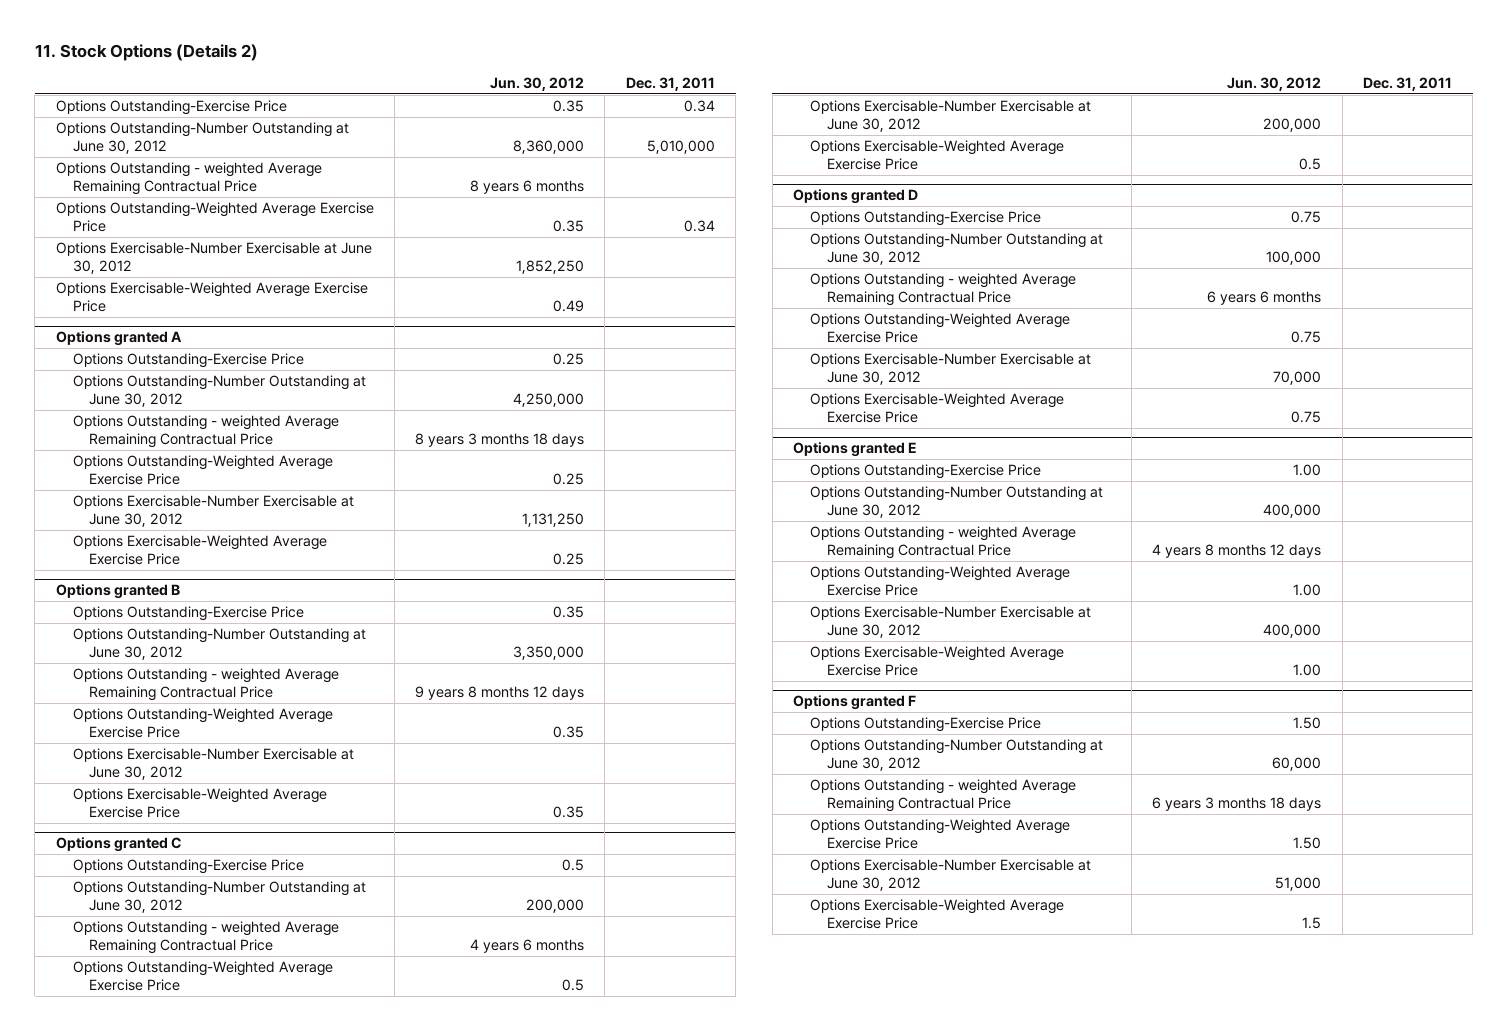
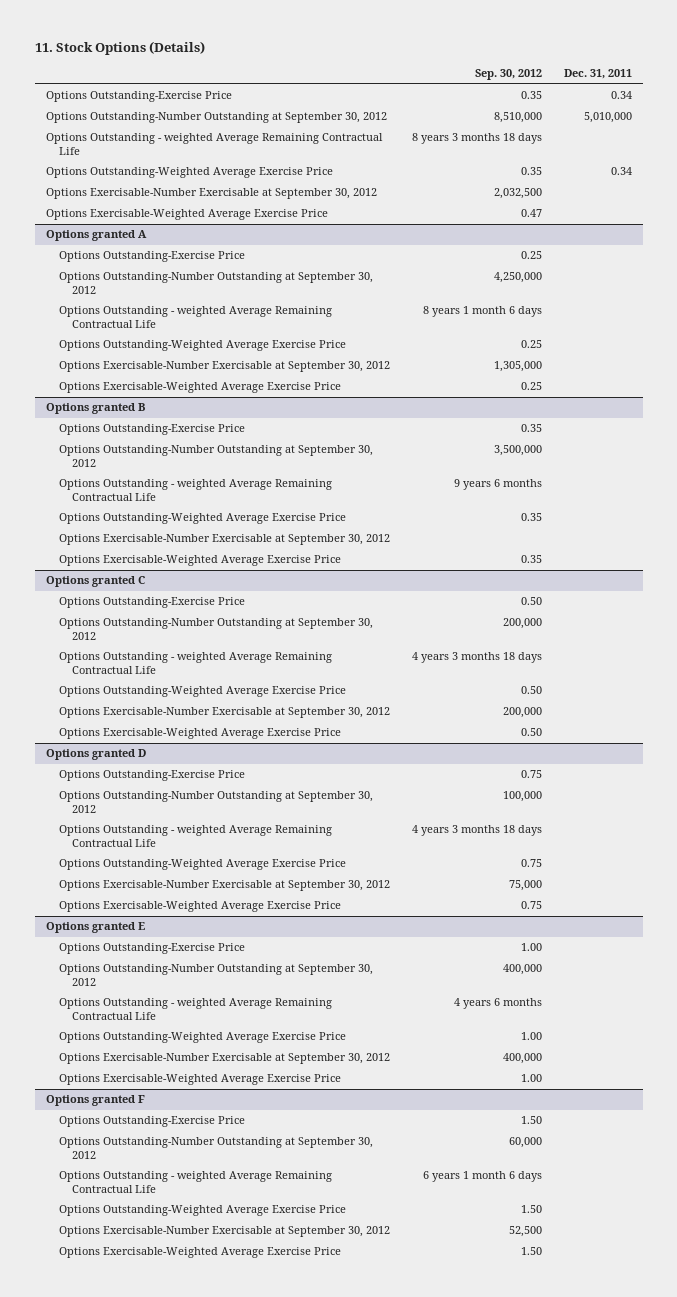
- 11. Stock Options (Details 2)
+ 11. Stock Options (Details)
- | Jun. 30, 2012 | Dec. 31, 2011
+ | Sep. 30, 2012 | Dec. 31, 2011
- Options Outstanding-Number Outstanding at June 30, 2012 | 8,360,000 | 5,010,000
- Options Outstanding - weighted Average Remaining Contractual Price | 8 years 6 months |
+ Options Outstanding-Number Outstanding at September 30, 2012 | 8,510,000 | 5,010,000
+ Options Outstanding - weighted Average Remaining Contractual Life | 8 years 3 months 18 days |
- Options Exercisable-Number Exercisable at June 30, 2012 | 1,852,250 |
+ Options Exercisable-Number Exercisable at September 30, 2012 | 2,032,500 |
@ Options granted A
- Options Outstanding-Number Outstanding at June 30, 2012 | 4,250,000 |
- Options Outstanding - weighted Average Remaining Contractual Price | 8 years 3 months 18 days |
+ Options Outstanding-Number Outstanding at September 30, 2012 | 4,250,000 |
+ Options Outstanding - weighted Average Remaining Contractual Life | 8 years 1 month 6 days |
- Options Exercisable-Number Exercisable at June 30, 2012 | 1,131,250 |
+ Options Exercisable-Number Exercisable at September 30, 2012 | 1,305,000 |
@ Options granted B
- Options Outstanding-Number Outstanding at June 30, 2012 | 3,350,000 |
- Options Outstanding - weighted Average Remaining Contractual Price | 9 years 8 months 12 days |
+ Options Outstanding-Number Outstanding at September 30, 2012 | 3,500,000 |
+ Options Outstanding - weighted Average Remaining Contractual Life | 9 years 6 months |
- Options Exercisable-Number Exercisable at June 30, 2012
+ Options Exercisable-Number Exercisable at September 30, 2012
@ Options granted C
- Options Outstanding-Number Outstanding at June 30, 2012 | 200,000 |
- Options Outstanding - weighted Average Remaining Contractual Price | 4 years 6 months |
+ Options Outstanding-Number Outstanding at September 30, 2012 | 200,000 |
+ Options Outstanding - weighted Average Remaining Contractual Life | 4 years 3 months 18 days |
- Options Exercisable-Number Exercisable at June 30, 2012 | 200,000 |
+ Options Exercisable-Number Exercisable at September 30, 2012 | 200,000 |
@ Options granted D
- Options Outstanding-Number Outstanding at June 30, 2012 | 100,000 |
- Options Outstanding - weighted Average Remaining Contractual Price | 6 years 6 months |
+ Options Outstanding-Number Outstanding at September 30, 2012 | 100,000 |
+ Options Outstanding - weighted Average Remaining Contractual Life | 4 years 3 months 18 days |
- Options Exercisable-Number Exercisable at June 30, 2012 | 70,000 |
+ Options Exercisable-Number Exercisable at September 30, 2012 | 75,000 |
@ Options granted E
- Options Outstanding-Number Outstanding at June 30, 2012 | 400,000 |
- Options Outstanding - weighted Average Remaining Contractual Price | 4 years 8 months 12 days |
+ Options Outstanding-Number Outstanding at September 30, 2012 | 400,000 |
+ Options Outstanding - weighted Average Remaining Contractual Life | 4 years 6 months |
- Options Exercisable-Number Exercisable at June 30, 2012 | 400,000 |
+ Options Exercisable-Number Exercisable at September 30, 2012 | 400,000 |
@ Options granted F
- Options Outstanding-Number Outstanding at June 30, 2012 | 60,000 |
- Options Outstanding - weighted Average Remaining Contractual Price | 6 years 3 months 18 days |
+ Options Outstanding-Number Outstanding at September 30, 2012 | 60,000 |
+ Options Outstanding - weighted Average Remaining Contractual Life | 6 years 1 month 6 days |
- Options Exercisable-Number Exercisable at June 30, 2012 | 51,000 |
+ Options Exercisable-Number Exercisable at September 30, 2012 | 52,500 |

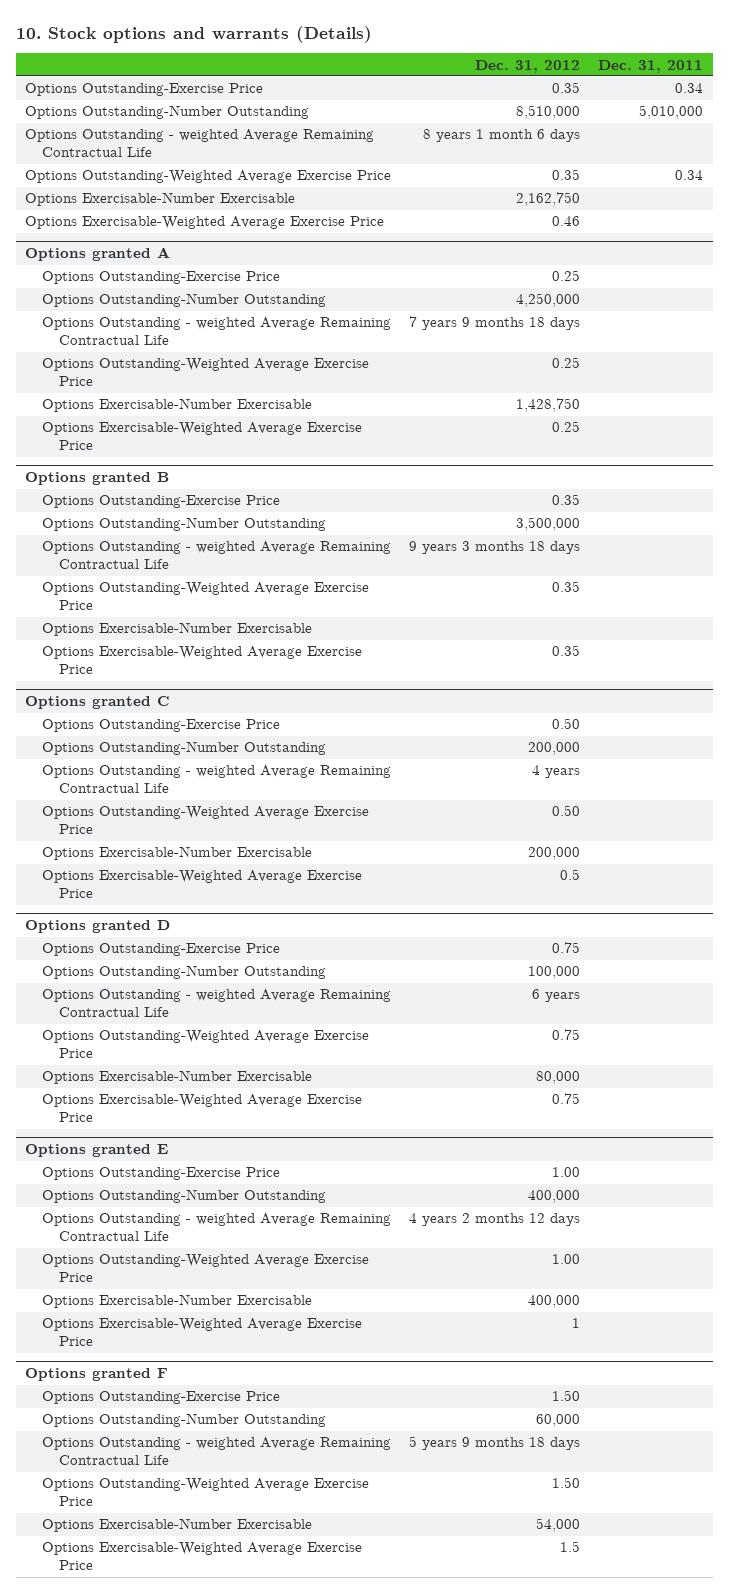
- 11. Stock Options (Details)
+ 10. Stock options and warrants (Details)
- | Sep. 30, 2012 | Dec. 31, 2011
+ | Dec. 31, 2012 | Dec. 31, 2011
- Options Outstanding-Number Outstanding at September 30, 2012 | 8,510,000 | 5,010,000
+ Options Outstanding-Number Outstanding | 8,510,000 | 5,010,000
- Options Exercisable-Number Exercisable at September 30, 2012 | 2,032,500 |
+ Options Exercisable-Number Exercisable | 2,162,750 |
@ Options granted A
- Options Outstanding-Number Outstanding at September 30, 2012 | 4,250,000 |
+ Options Outstanding-Number Outstanding | 4,250,000 |
- Options Exercisable-Number Exercisable at September 30, 2012 | 1,305,000 |
+ Options Exercisable-Number Exercisable | 1,428,750 |
@ Options granted B
- Options Outstanding-Number Outstanding at September 30, 2012 | 3,500,000 |
+ Options Outstanding-Number Outstanding | 3,500,000 |
- Options Exercisable-Number Exercisable at September 30, 2012
+ Options Exercisable-Number Exercisable
@ Options granted C
- Options Outstanding-Number Outstanding at September 30, 2012 | 200,000 |
+ Options Outstanding-Number Outstanding | 200,000 |
- Options Exercisable-Number Exercisable at September 30, 2012 | 200,000 |
+ Options Exercisable-Number Exercisable | 200,000 |
@ Options granted D
- Options Outstanding-Number Outstanding at September 30, 2012 | 100,000 |
+ Options Outstanding-Number Outstanding | 100,000 |
- Options Exercisable-Number Exercisable at September 30, 2012 | 75,000 |
+ Options Exercisable-Number Exercisable | 80,000 |
@ Options granted E
- Options Outstanding-Number Outstanding at September 30, 2012 | 400,000 |
+ Options Outstanding-Number Outstanding | 400,000 |
- Options Exercisable-Number Exercisable at September 30, 2012 | 400,000 |
+ Options Exercisable-Number Exercisable | 400,000 |
@ Options granted F
- Options Outstanding-Number Outstanding at September 30, 2012 | 60,000 |
+ Options Outstanding-Number Outstanding | 60,000 |
- Options Exercisable-Number Exercisable at September 30, 2012 | 52,500 |
+ Options Exercisable-Number Exercisable | 54,000 |

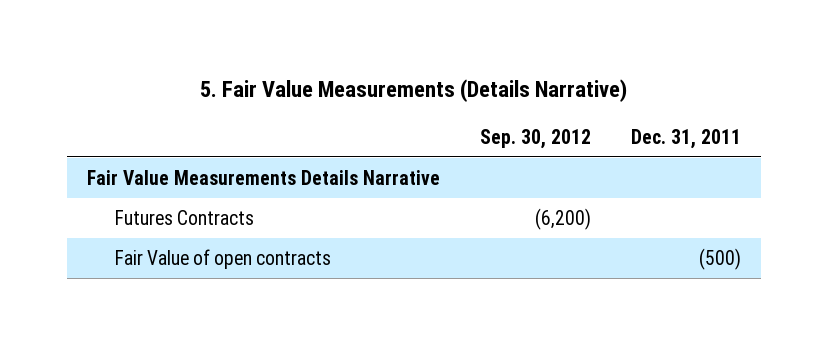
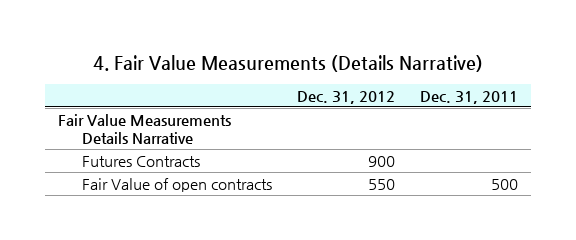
- 5. Fair Value Measurements (Details Narrative)
+ 4. Fair Value Measurements (Details Narrative)
- | Sep. 30, 2012 | Dec. 31, 2011
+ | Dec. 31, 2012 | Dec. 31, 2011
- Fair Value of open contracts | | (500)
+ Fair Value of open contracts | 550 | 500

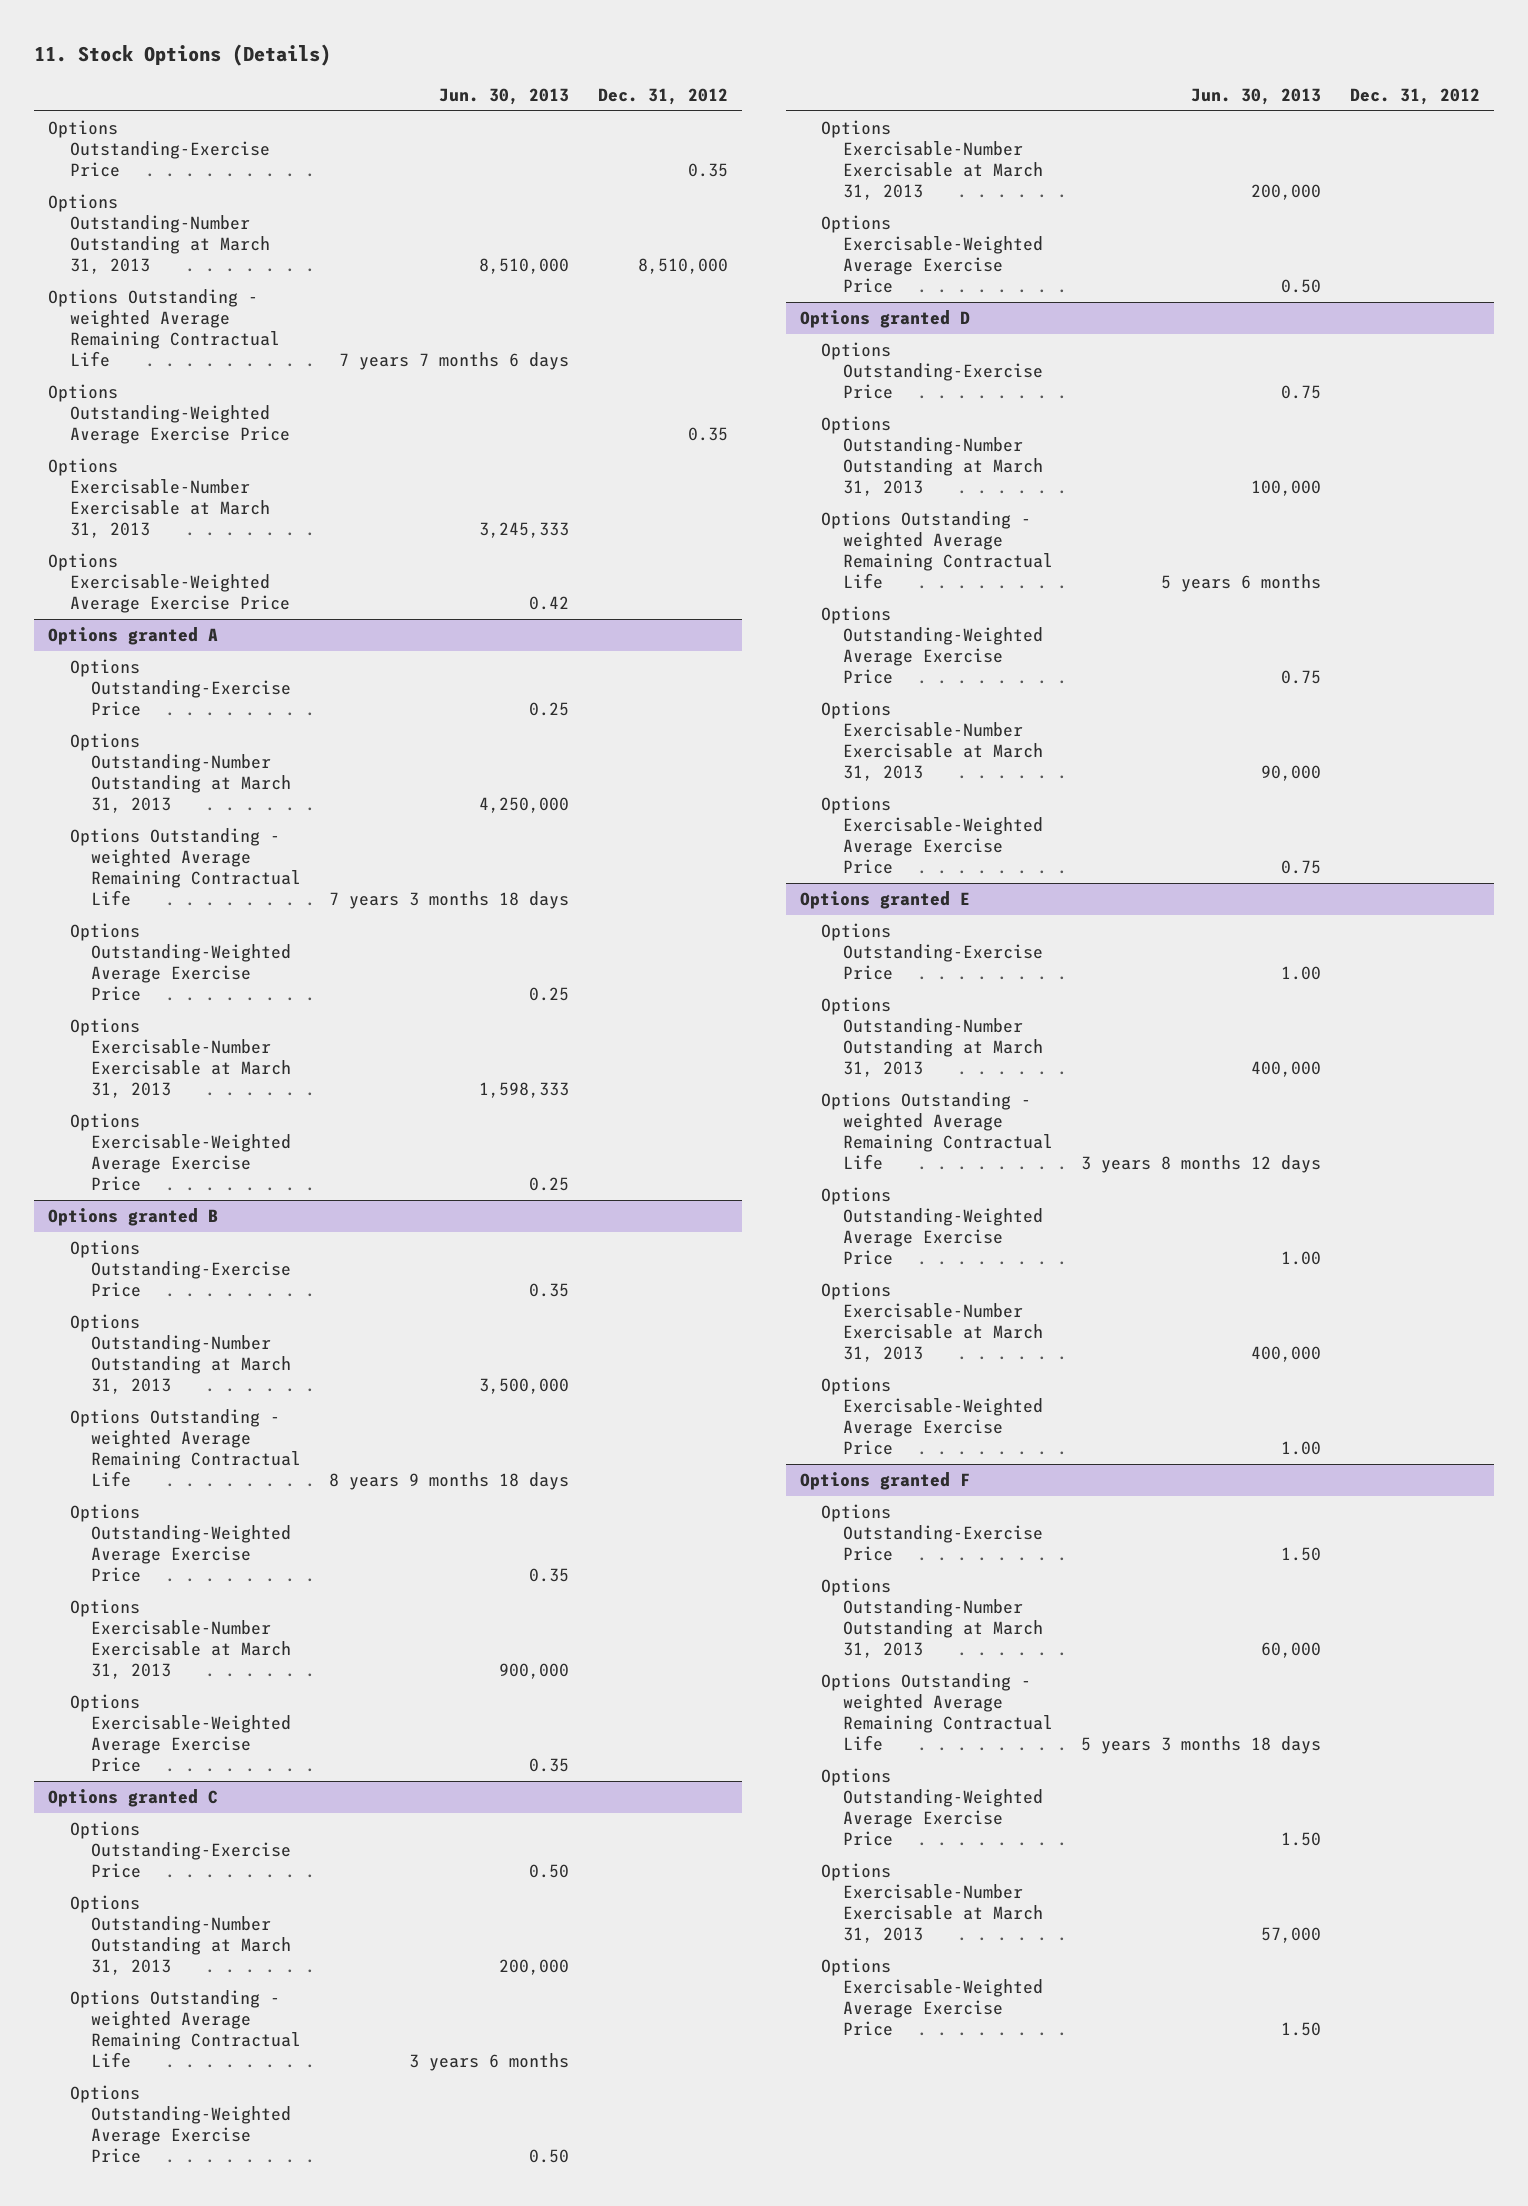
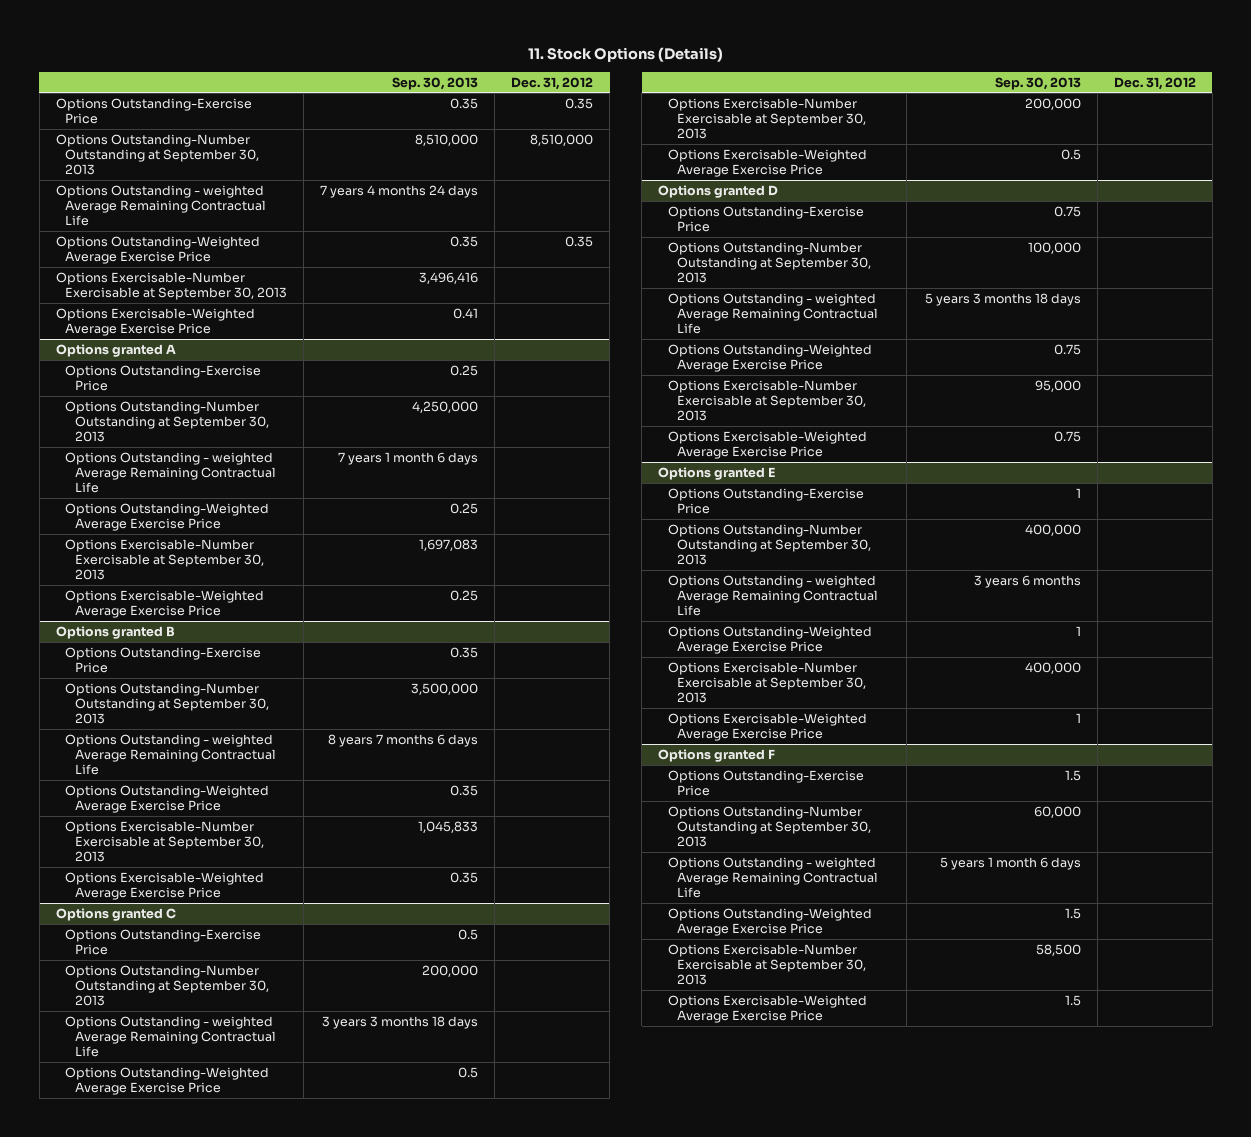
- | Jun. 30, 2013 | Dec. 31, 2012
+ | Sep. 30, 2013 | Dec. 31, 2012
- Options Outstanding-Number Outstanding at March 31, 2013 | 8,510,000 | 8,510,000
+ Options Outstanding-Number Outstanding at September 30, 2013 | 8,510,000 | 8,510,000
- Options Exercisable-Number Exercisable at March 31, 2013 | 3,245,333 |
+ Options Exercisable-Number Exercisable at September 30, 2013 | 3,496,416 |
@ Options granted A
- Options Outstanding-Number Outstanding at March 31, 2013 | 4,250,000 |
+ Options Outstanding-Number Outstanding at September 30, 2013 | 4,250,000 |
- Options Exercisable-Number Exercisable at March 31, 2013 | 1,598,333 |
+ Options Exercisable-Number Exercisable at September 30, 2013 | 1,697,083 |
@ Options granted B
- Options Outstanding-Number Outstanding at March 31, 2013 | 3,500,000 |
+ Options Outstanding-Number Outstanding at September 30, 2013 | 3,500,000 |
- Options Exercisable-Number Exercisable at March 31, 2013 | 900,000 |
+ Options Exercisable-Number Exercisable at September 30, 2013 | 1,045,833 |
@ Options granted C
- Options Outstanding-Number Outstanding at March 31, 2013 | 200,000 |
+ Options Outstanding-Number Outstanding at September 30, 2013 | 200,000 |
- Options Exercisable-Number Exercisable at March 31, 2013 | 200,000 |
+ Options Exercisable-Number Exercisable at September 30, 2013 | 200,000 |
@ Options granted D
- Options Outstanding-Number Outstanding at March 31, 2013 | 100,000 |
+ Options Outstanding-Number Outstanding at September 30, 2013 | 100,000 |
- Options Exercisable-Number Exercisable at March 31, 2013 | 90,000 |
+ Options Exercisable-Number Exercisable at September 30, 2013 | 95,000 |
@ Options granted E
- Options Outstanding-Number Outstanding at March 31, 2013 | 400,000 |
+ Options Outstanding-Number Outstanding at September 30, 2013 | 400,000 |
- Options Exercisable-Number Exercisable at March 31, 2013 | 400,000 |
+ Options Exercisable-Number Exercisable at September 30, 2013 | 400,000 |
@ Options granted F
- Options Outstanding-Number Outstanding at March 31, 2013 | 60,000 |
+ Options Outstanding-Number Outstanding at September 30, 2013 | 60,000 |
- Options Exercisable-Number Exercisable at March 31, 2013 | 57,000 |
+ Options Exercisable-Number Exercisable at September 30, 2013 | 58,500 |

